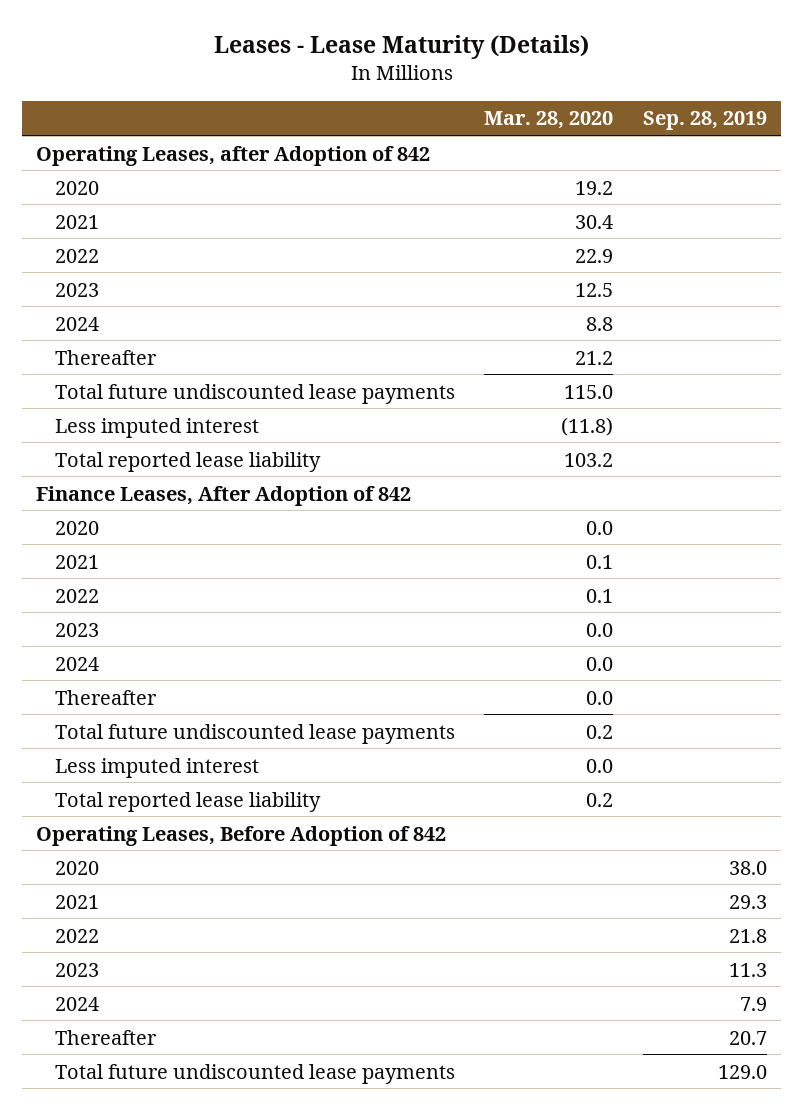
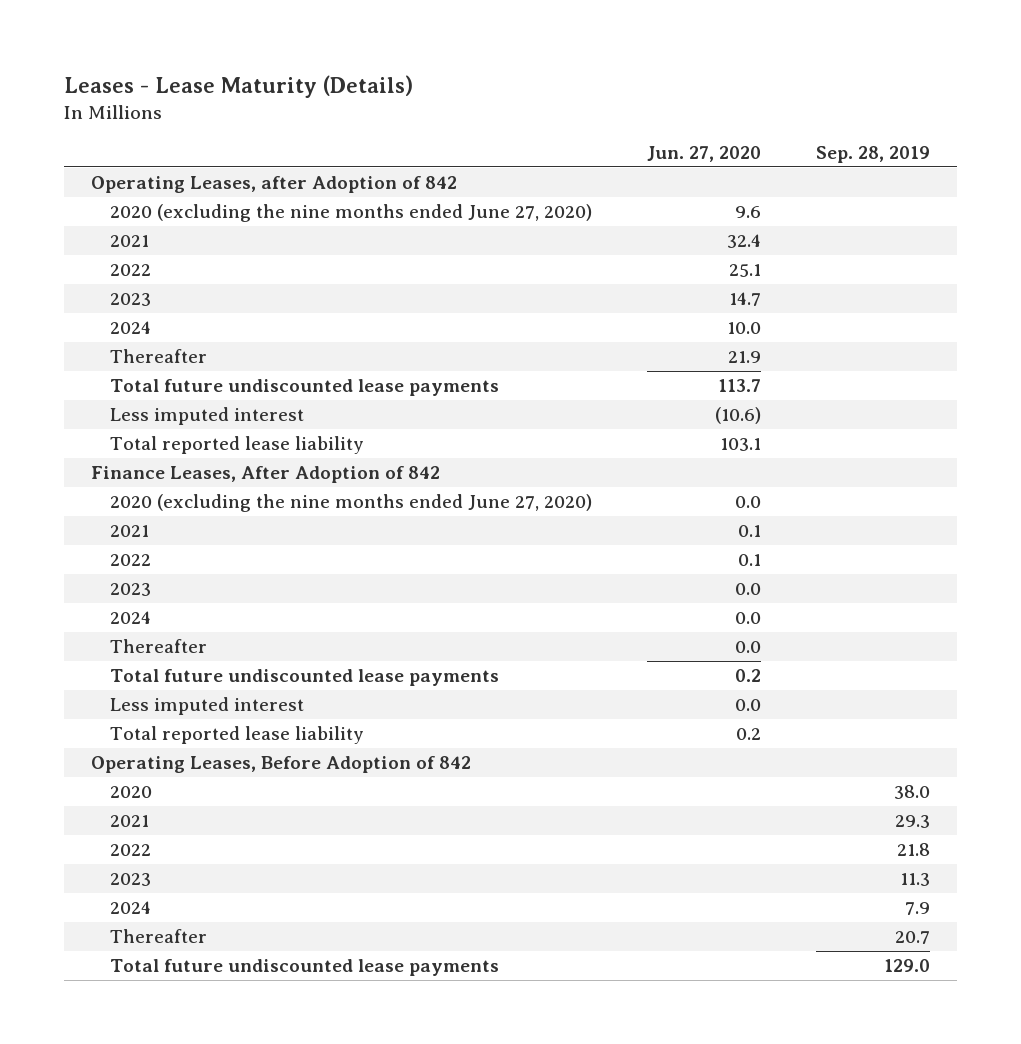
- | Mar. 28, 2020 | Sep. 28, 2019
+ | Jun. 27, 2020 | Sep. 28, 2019
- 2020 | 19.2 |
+ 2020 (excluding the nine months ended June 27, 2020) | 9.6 |
- 2020 | 0.0 |
+ 2020 (excluding the nine months ended June 27, 2020) | 0.0 |

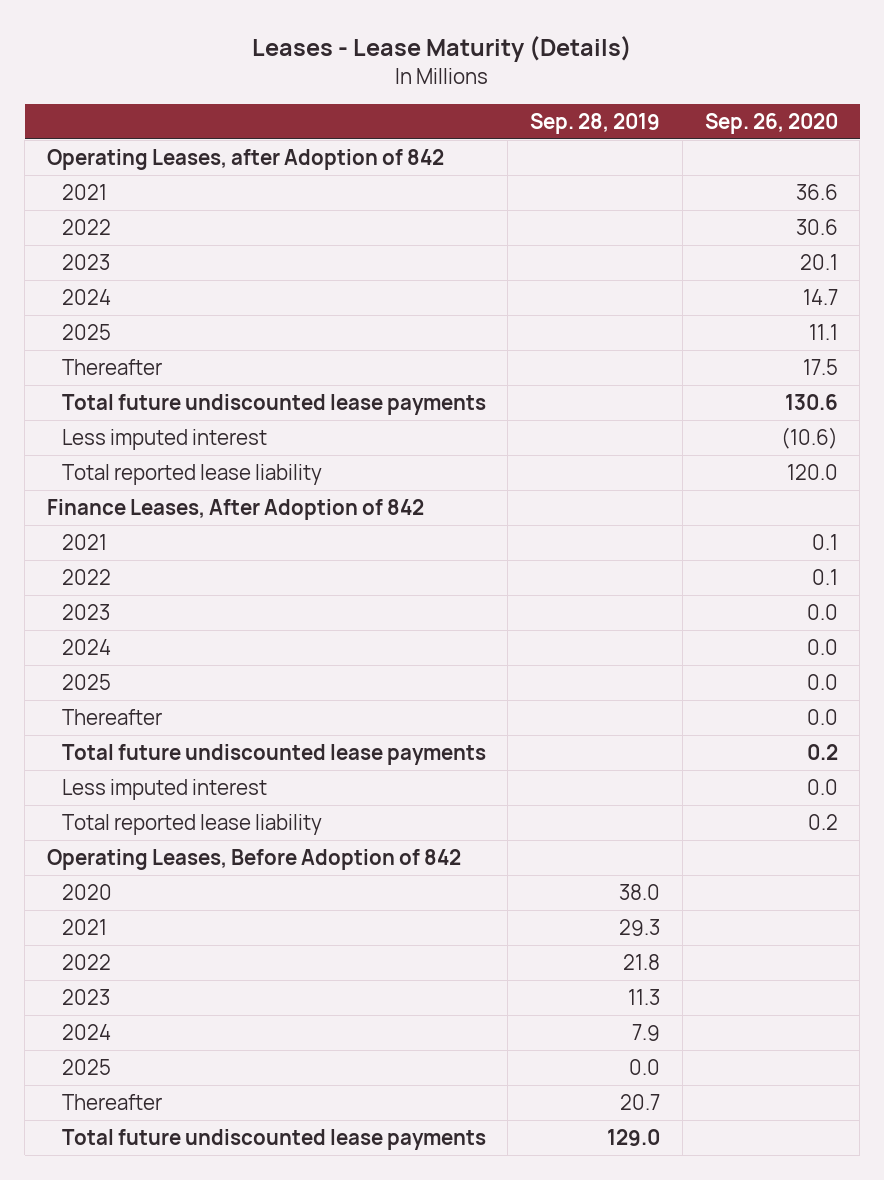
- | Jun. 27, 2020 | Sep. 28, 2019
+ | Sep. 28, 2019 | Sep. 26, 2020
- 2020 (excluding the nine months ended June 27, 2020) | 9.6 |
+ 2025 | | 11.1
- 2020 (excluding the nine months ended June 27, 2020) | 0.0 |
+ 2025 | | 0.0
+ 2025 | 0.0 |

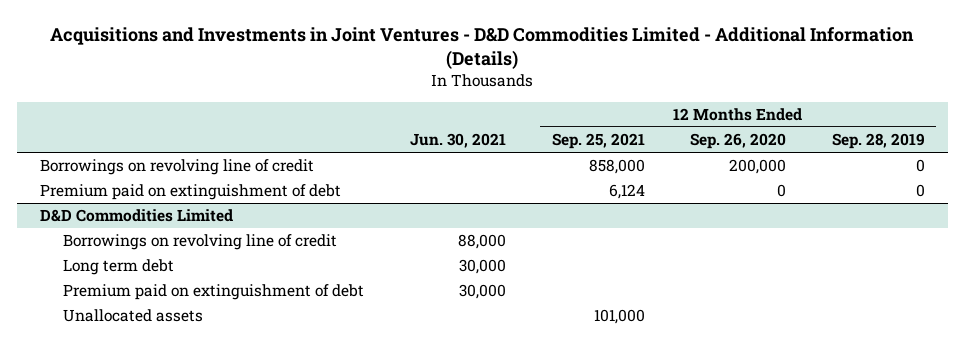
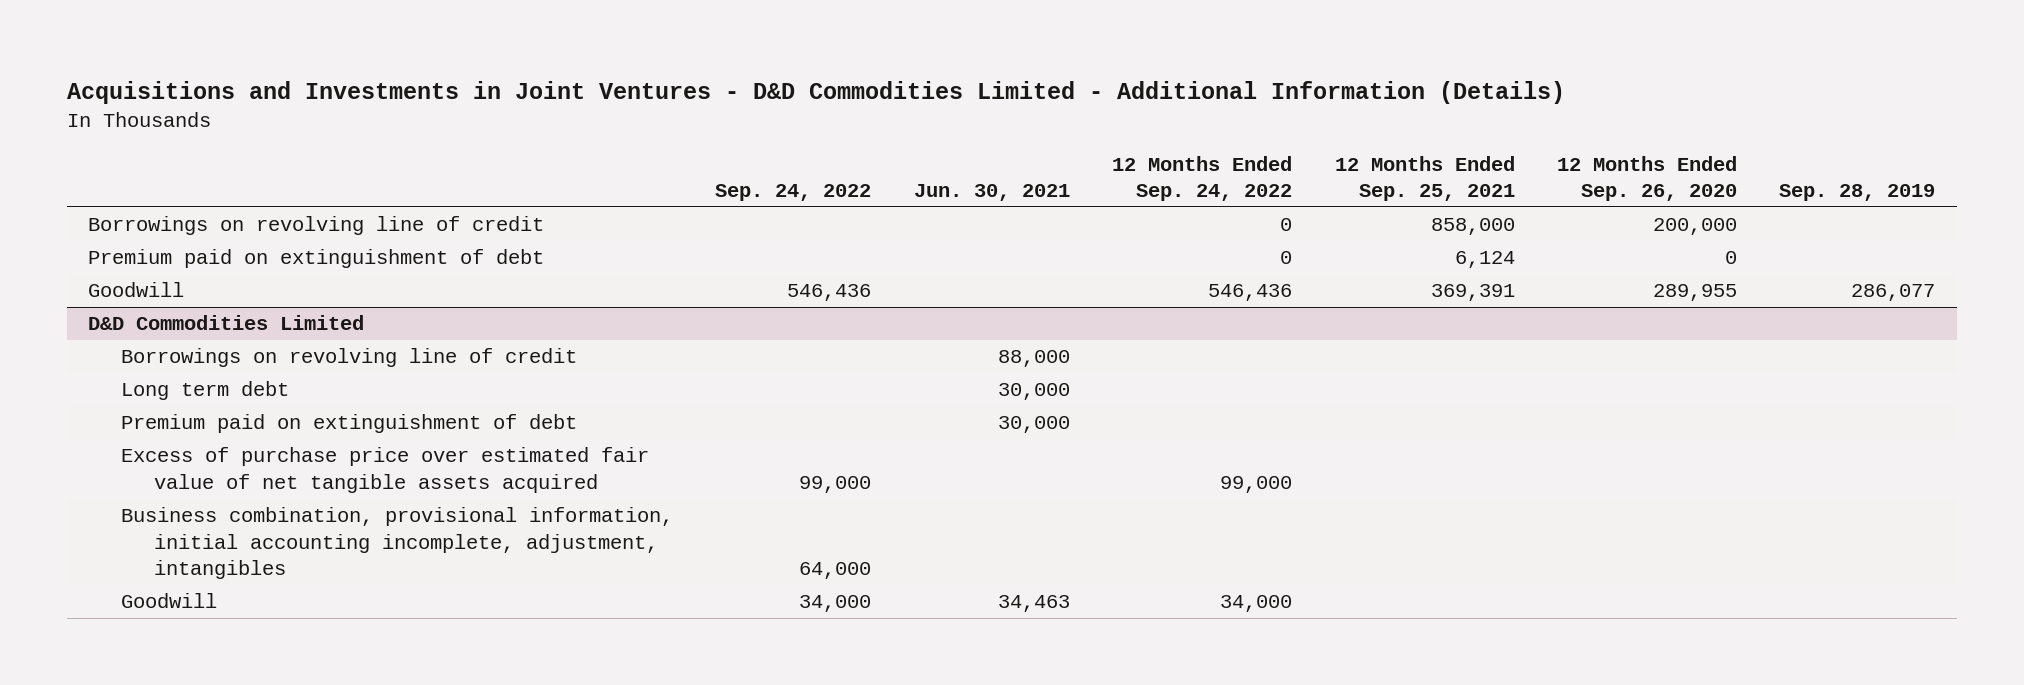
- | Jun. 30, 2021 | 12 Months Ended Sep. 25, 2021 | 12 Months Ended Sep. 26, 2020 | 12 Months Ended Sep. 28, 2019
+ | Sep. 24, 2022 | Jun. 30, 2021 | 12 Months Ended Sep. 24, 2022 | 12 Months Ended Sep. 25, 2021 | 12 Months Ended Sep. 26, 2020 | Sep. 28, 2019
+ Goodwill | 546,436 | | 546,436 | 369,391 | 289,955 | 286,077
@ D&D Commodities Limited
- Unallocated assets | | 101,000 | |
+ Excess of purchase price over estimated fair value of net tangible assets acquired | 99,000 | | 99,000 | | |
+ Business combination, provisional information, initial accounting incomplete, adjustment, intangibles | 64,000 | | | | |
+ Goodwill | 34,000 | 34,463 | 34,000 | | |

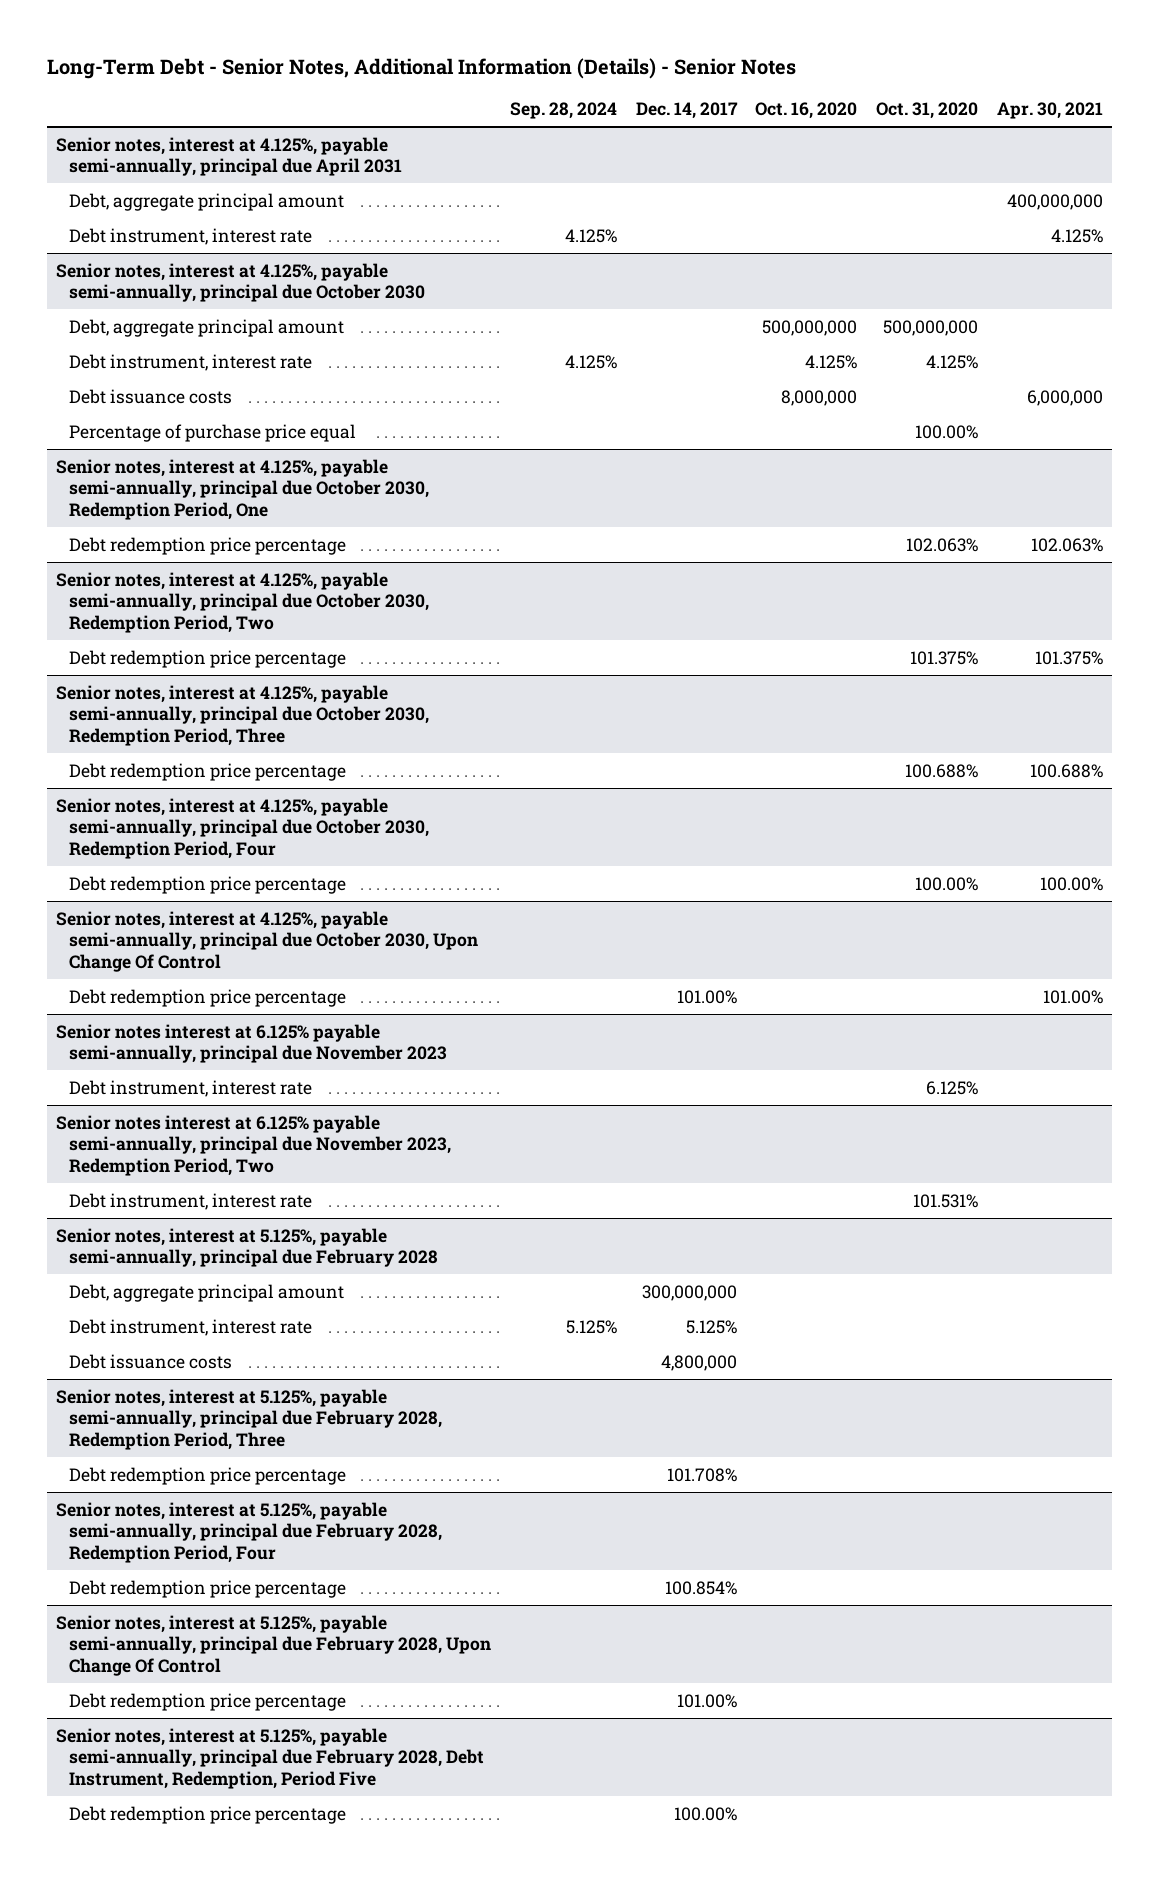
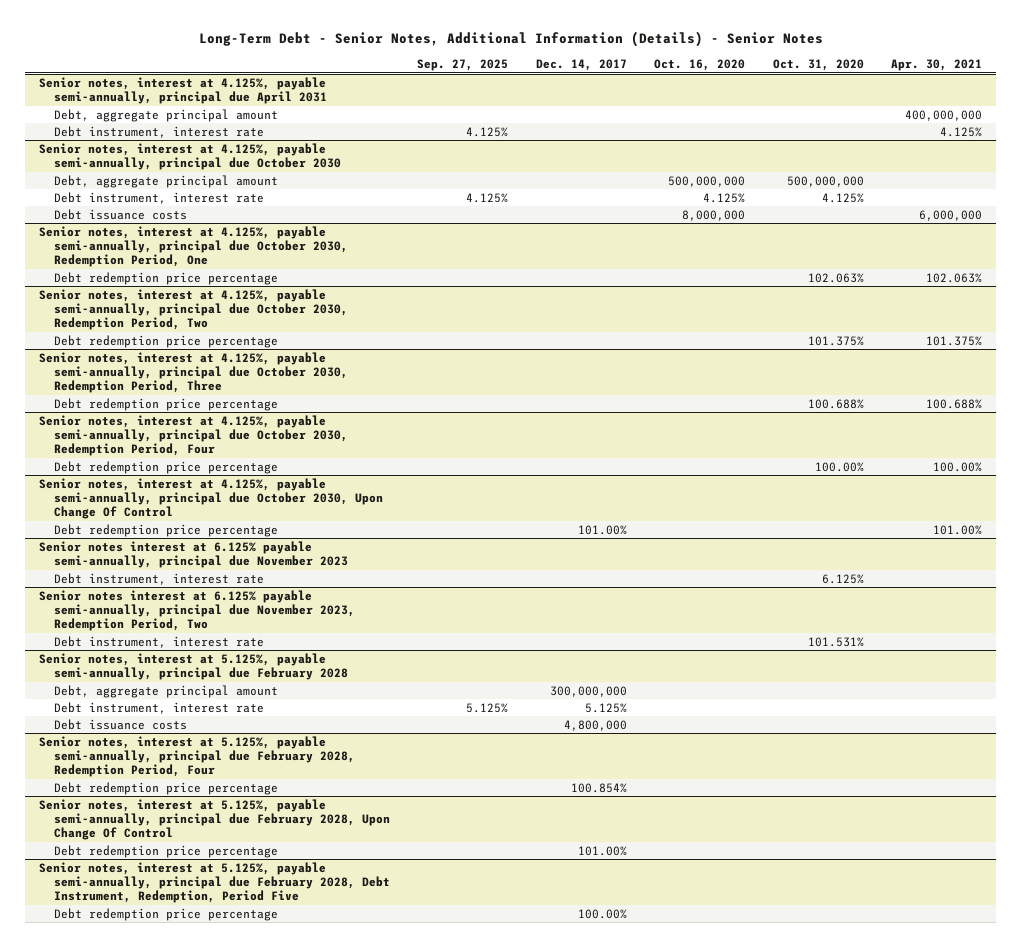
- | Sep. 28, 2024 | Dec. 14, 2017 | Oct. 16, 2020 | Oct. 31, 2020 | Apr. 30, 2021
+ | Sep. 27, 2025 | Dec. 14, 2017 | Oct. 16, 2020 | Oct. 31, 2020 | Apr. 30, 2021
@ Senior notes, interest at 4.125%, payable semi-annually, principal due October 2030
- Percentage of purchase price equal | | | | 100.00% |
- Senior notes, interest at 5.125%, payable semi-annually, principal due February 2028, Redemption Period, Three
- Debt redemption price percentage | | 101.708% | | |

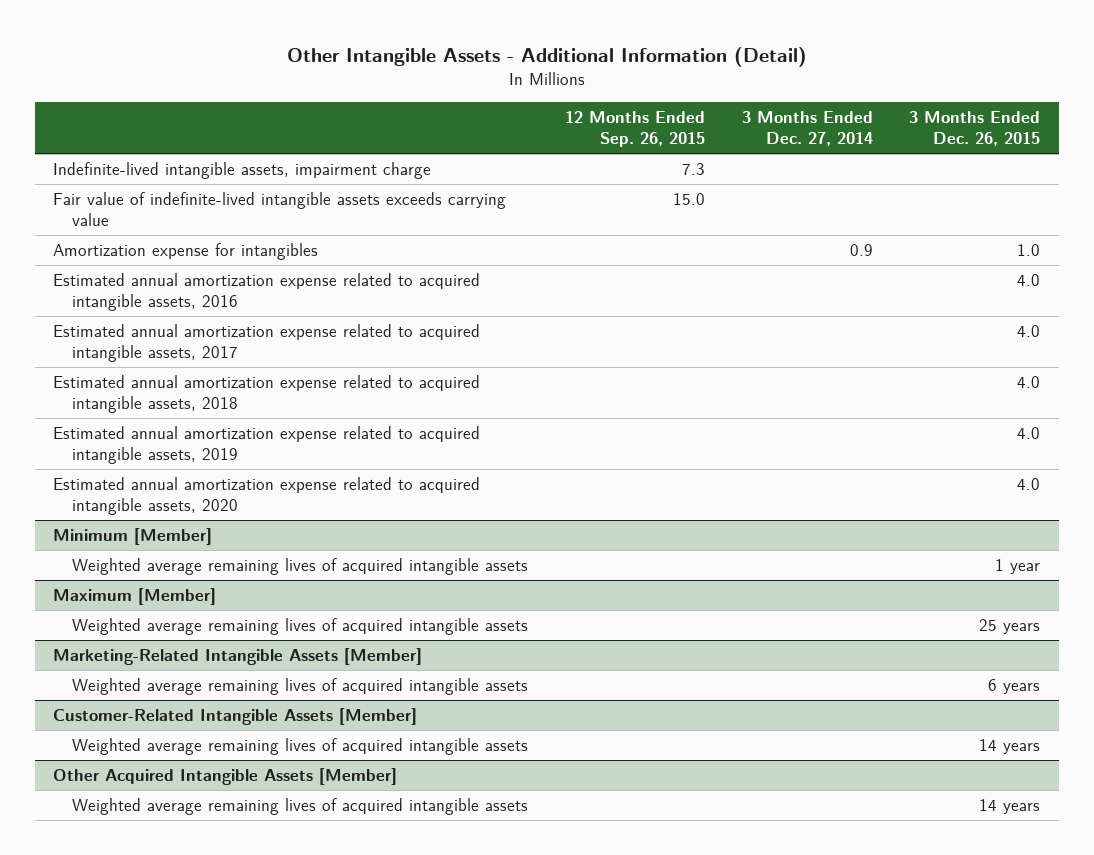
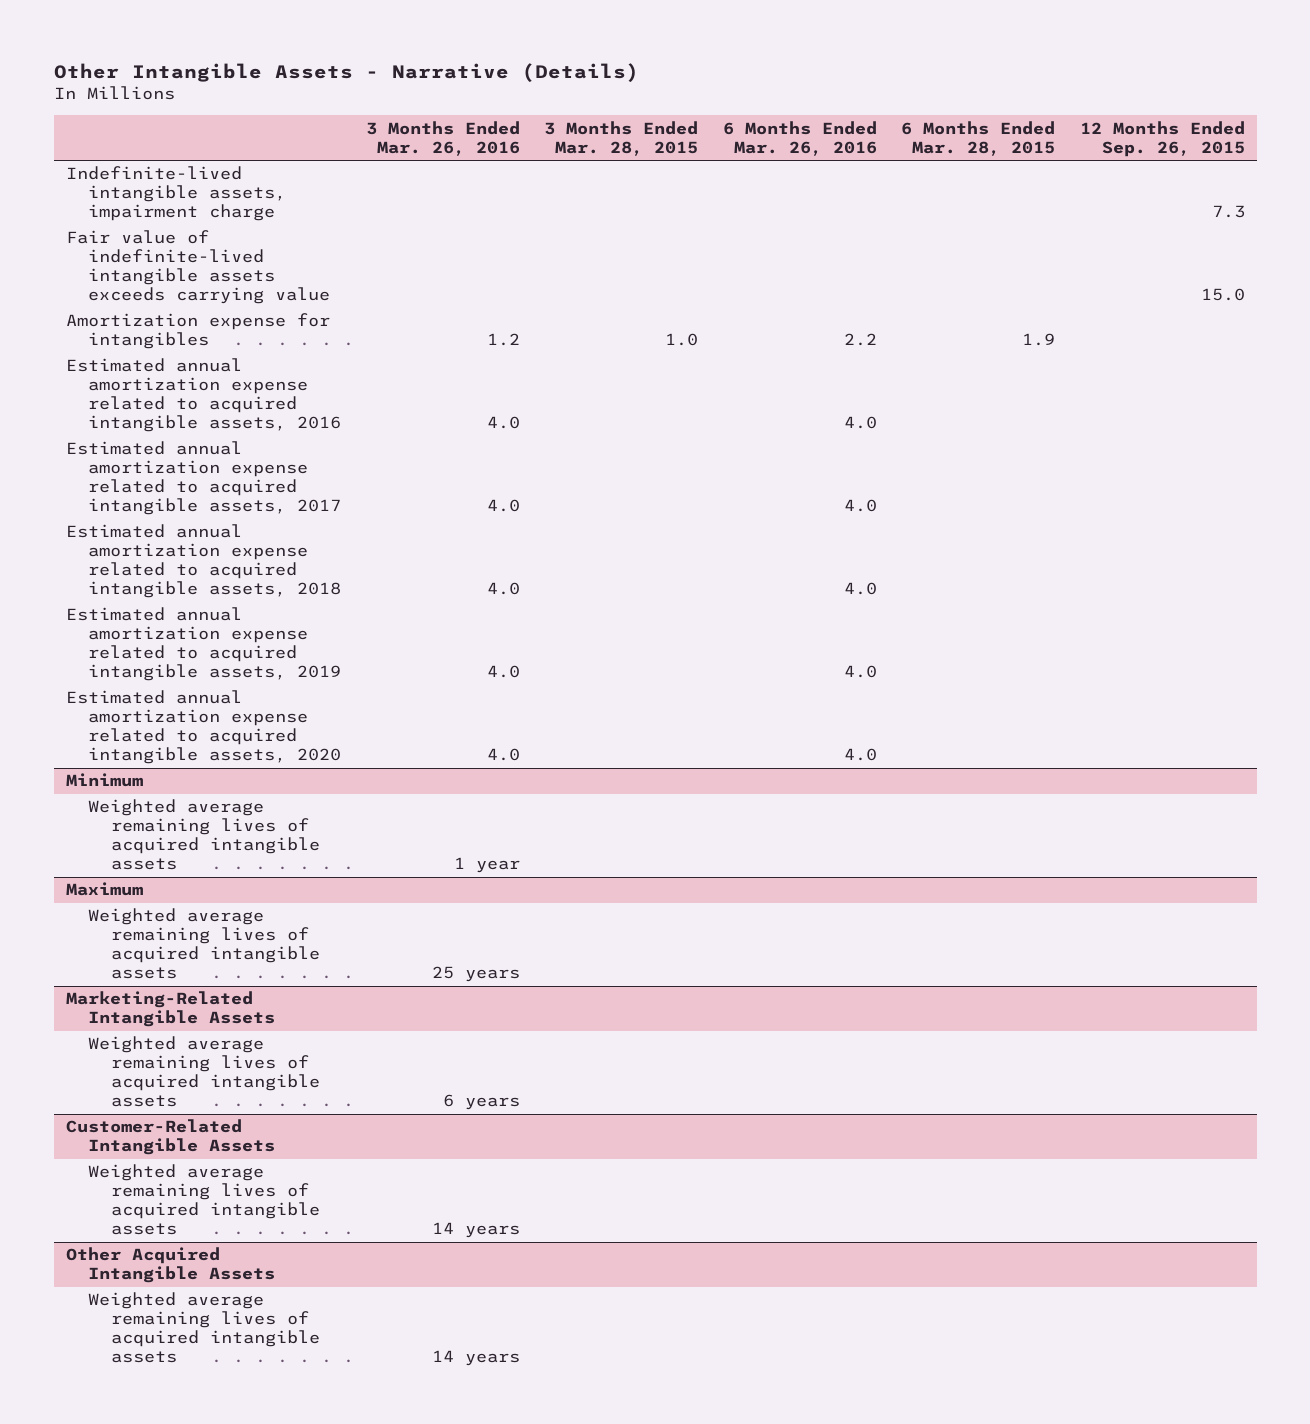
- Other Intangible Assets - Additional Information (Detail)
+ Other Intangible Assets - Narrative (Details)
- | 12 Months Ended Sep. 26, 2015 | 3 Months Ended Dec. 27, 2014 | 3 Months Ended Dec. 26, 2015
+ | 3 Months Ended Mar. 26, 2016 | 3 Months Ended Mar. 28, 2015 | 6 Months Ended Mar. 26, 2016 | 6 Months Ended Mar. 28, 2015 | 12 Months Ended Sep. 26, 2015
- Minimum [Member]
+ Minimum
- Maximum [Member]
+ Maximum
- Marketing-Related Intangible Assets [Member]
+ Marketing-Related Intangible Assets
- Customer-Related Intangible Assets [Member]
+ Customer-Related Intangible Assets
- Other Acquired Intangible Assets [Member]
+ Other Acquired Intangible Assets

